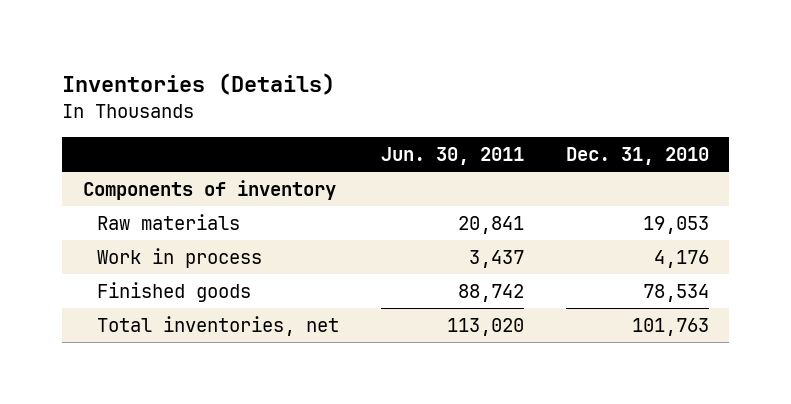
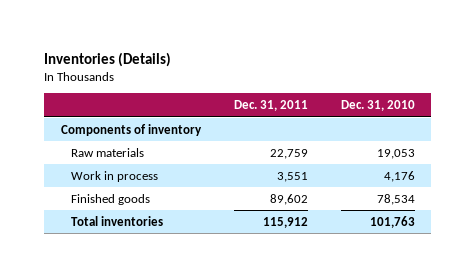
- | Jun. 30, 2011 | Dec. 31, 2010
+ | Dec. 31, 2011 | Dec. 31, 2010
- Total inventories, net | 113,020 | 101,763
+ Total inventories | 115,912 | 101,763

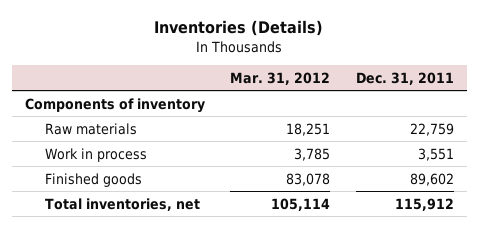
- | Dec. 31, 2011 | Dec. 31, 2010
+ | Mar. 31, 2012 | Dec. 31, 2011
- Total inventories | 115,912 | 101,763
+ Total inventories, net | 105,114 | 115,912

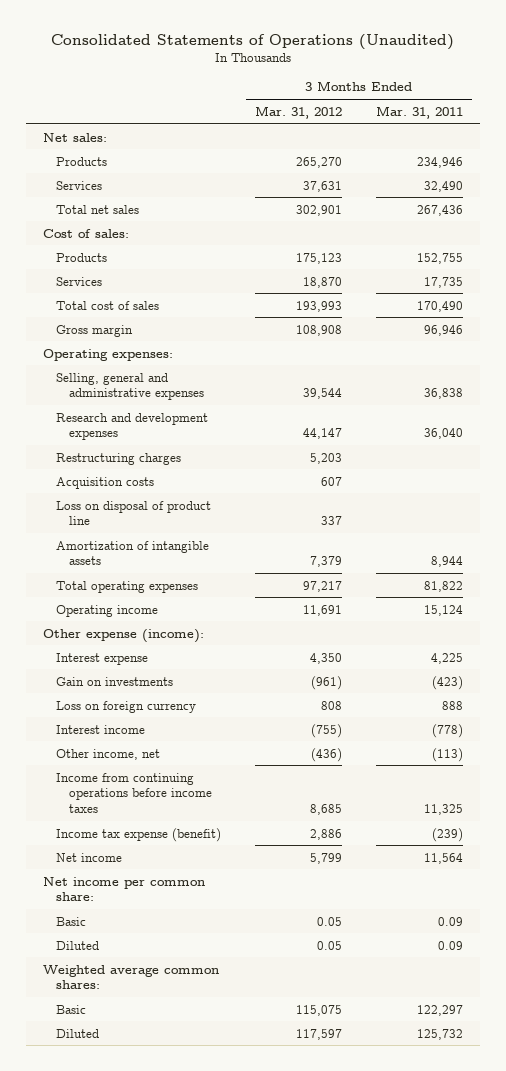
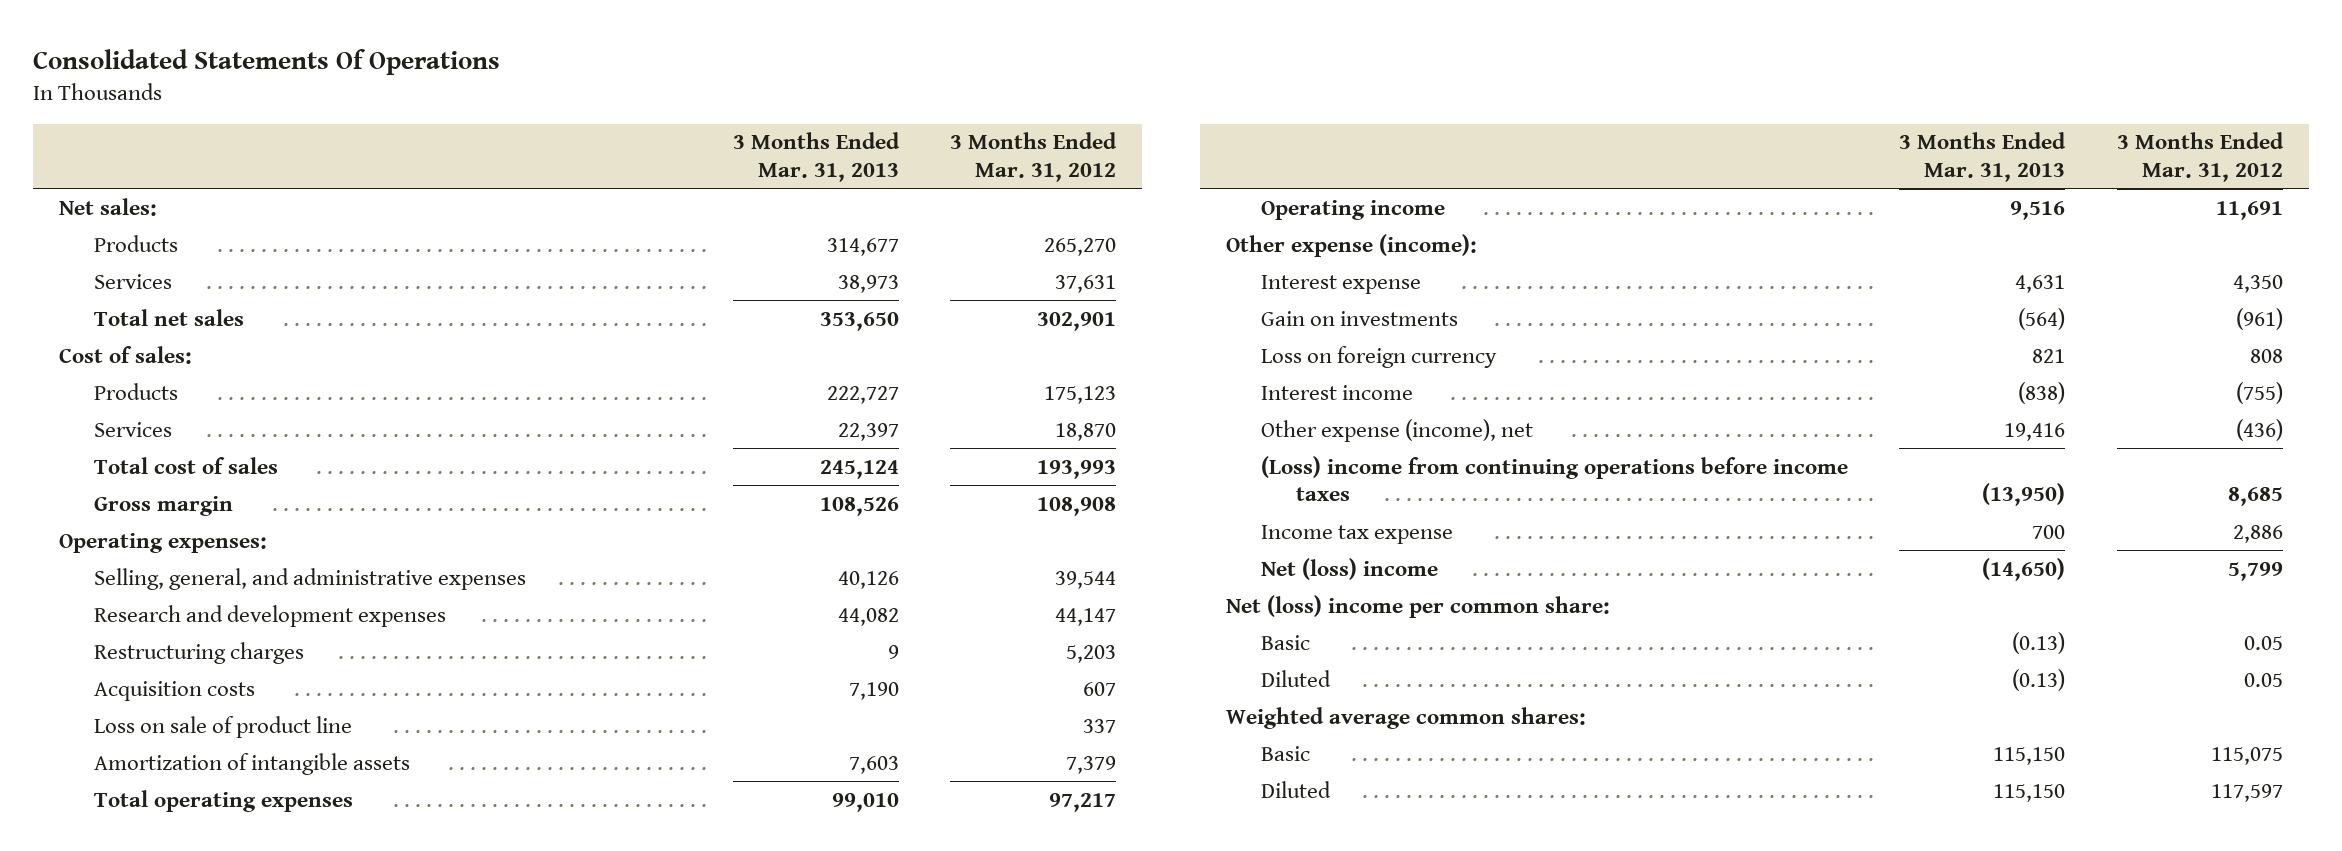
- Consolidated Statements of Operations (Unaudited)
+ Consolidated Statements Of Operations
- | 3 Months Ended Mar. 31, 2012 | 3 Months Ended Mar. 31, 2011
+ | 3 Months Ended Mar. 31, 2013 | 3 Months Ended Mar. 31, 2012
- Selling, general and administrative expenses | 39,544 | 36,838
+ Selling, general, and administrative expenses | 40,126 | 39,544
- Loss on disposal of product line | 337 |
+ Loss on sale of product line | | 337
- Other income, net | (436) | (113)
- Income from continuing operations before income taxes | 8,685 | 11,325
- Income tax expense (benefit) | 2,886 | (239)
- Net income | 5,799 | 11,564
- Net income per common share:
+ Other expense (income), net | 19,416 | (436)
+ (Loss) income from continuing operations before income taxes | (13,950) | 8,685
+ Income tax expense | 700 | 2,886
+ Net (loss) income | (14,650) | 5,799
+ Net (loss) income per common share:

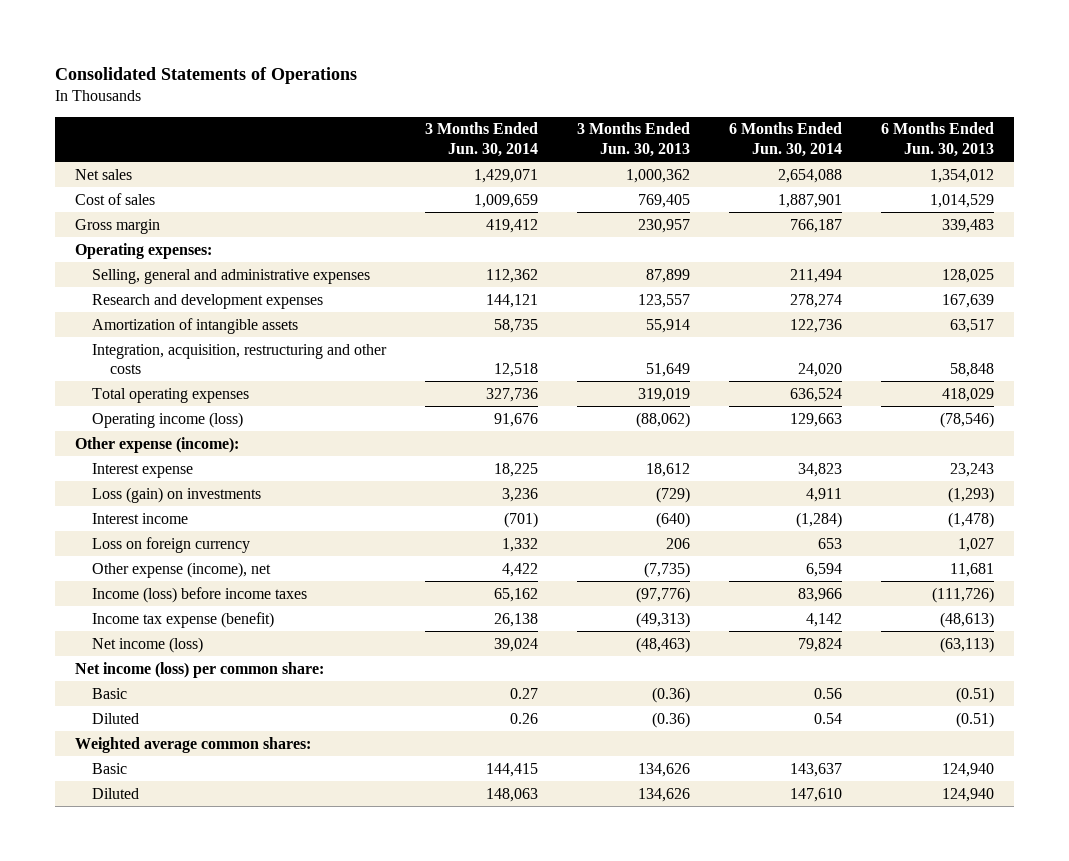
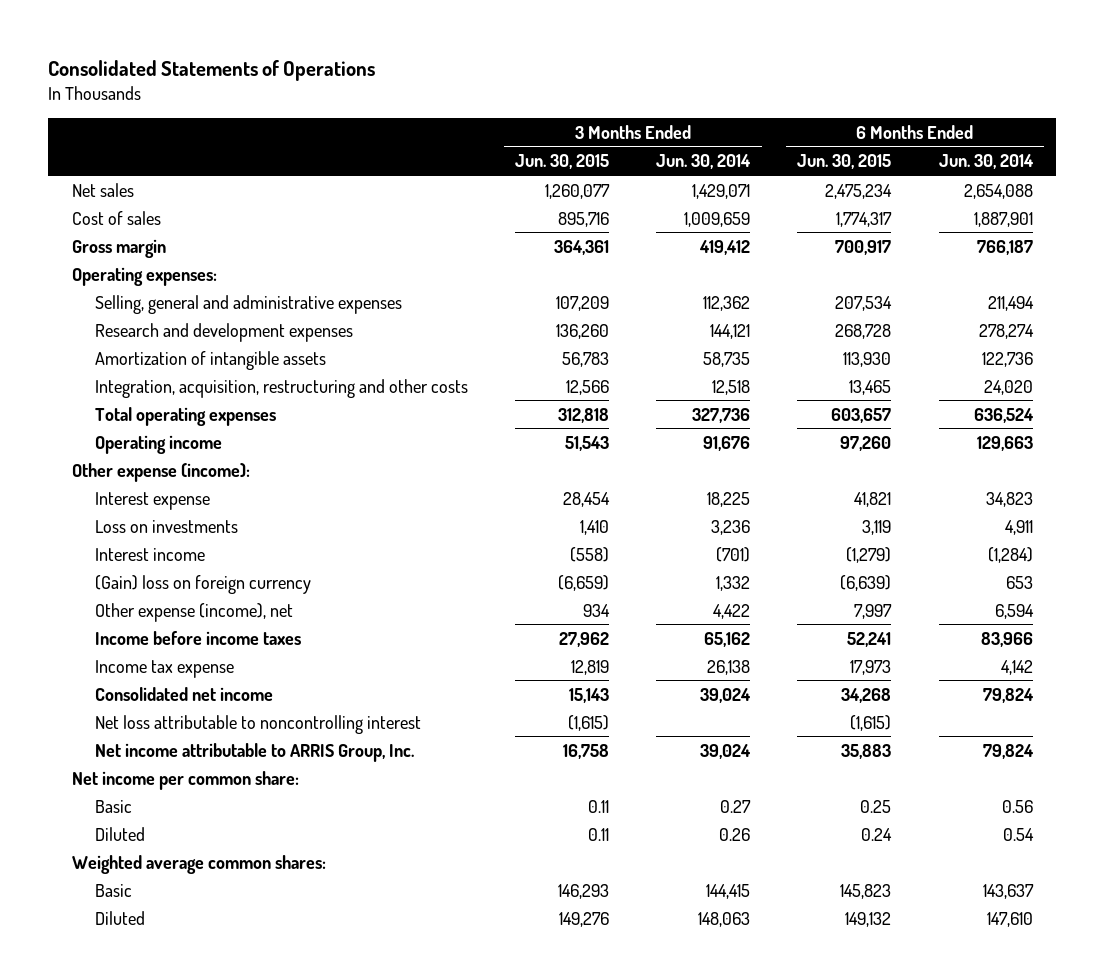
- | 3 Months Ended Jun. 30, 2014 | 3 Months Ended Jun. 30, 2013 | 6 Months Ended Jun. 30, 2014 | 6 Months Ended Jun. 30, 2013
+ | 3 Months Ended Jun. 30, 2015 | 3 Months Ended Jun. 30, 2014 | 6 Months Ended Jun. 30, 2015 | 6 Months Ended Jun. 30, 2014
- Operating income (loss) | 91,676 | (88,062) | 129,663 | (78,546)
+ Operating income | 51,543 | 91,676 | 97,260 | 129,663
- Loss (gain) on investments | 3,236 | (729) | 4,911 | (1,293)
+ Loss on investments | 1,410 | 3,236 | 3,119 | 4,911
- Loss on foreign currency | 1,332 | 206 | 653 | 1,027
+ (Gain) loss on foreign currency | (6,659) | 1,332 | (6,639) | 653
- Income (loss) before income taxes | 65,162 | (97,776) | 83,966 | (111,726)
- Income tax expense (benefit) | 26,138 | (49,313) | 4,142 | (48,613)
- Net income (loss) | 39,024 | (48,463) | 79,824 | (63,113)
- Net income (loss) per common share:
+ Income before income taxes | 27,962 | 65,162 | 52,241 | 83,966
+ Income tax expense | 12,819 | 26,138 | 17,973 | 4,142
+ Consolidated net income | 15,143 | 39,024 | 34,268 | 79,824
+ Net loss attributable to noncontrolling interest | (1,615) | | (1,615) |
+ Net income attributable to ARRIS Group, Inc. | 16,758 | 39,024 | 35,883 | 79,824
+ Net income per common share:

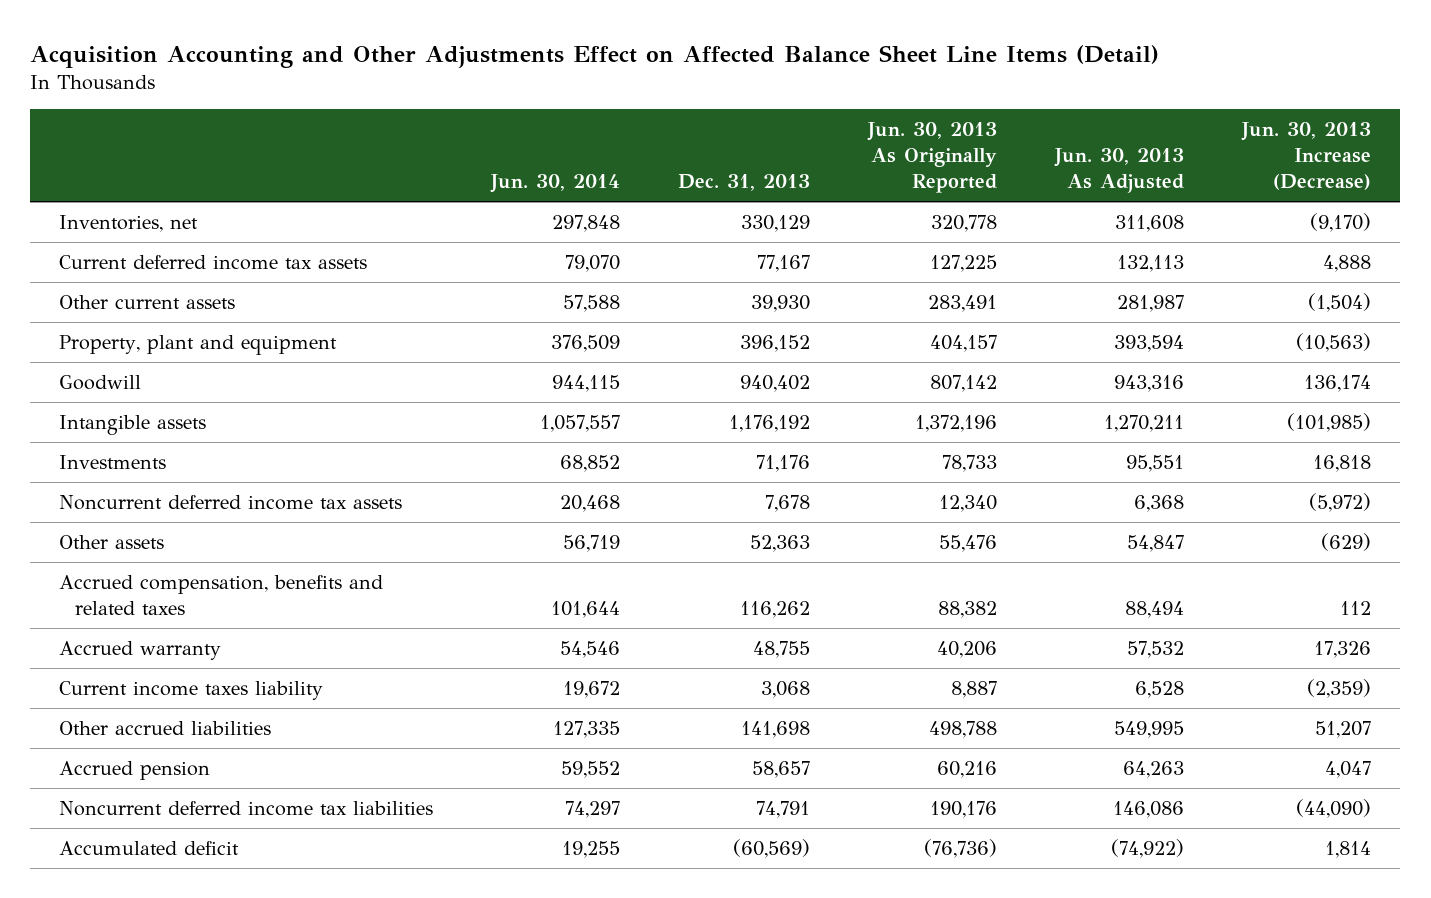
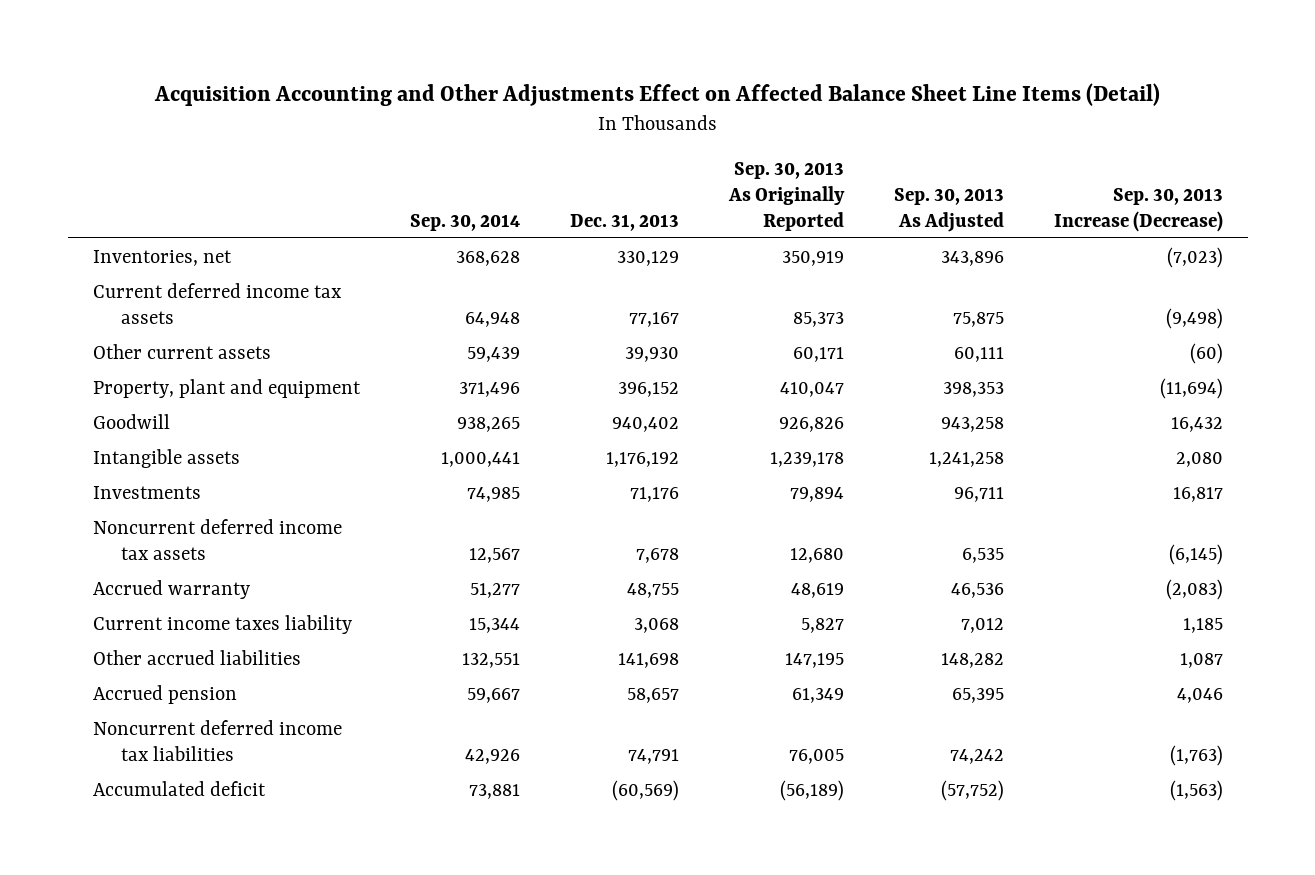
- | Jun. 30, 2014 | Dec. 31, 2013 | Jun. 30, 2013 As Originally Reported | Jun. 30, 2013 As Adjusted | Jun. 30, 2013 Increase (Decrease)
+ | Sep. 30, 2014 | Dec. 31, 2013 | Sep. 30, 2013 As Originally Reported | Sep. 30, 2013 As Adjusted | Sep. 30, 2013 Increase (Decrease)
- Other assets | 56,719 | 52,363 | 55,476 | 54,847 | (629)
- Accrued compensation, benefits and related taxes | 101,644 | 116,262 | 88,382 | 88,494 | 112

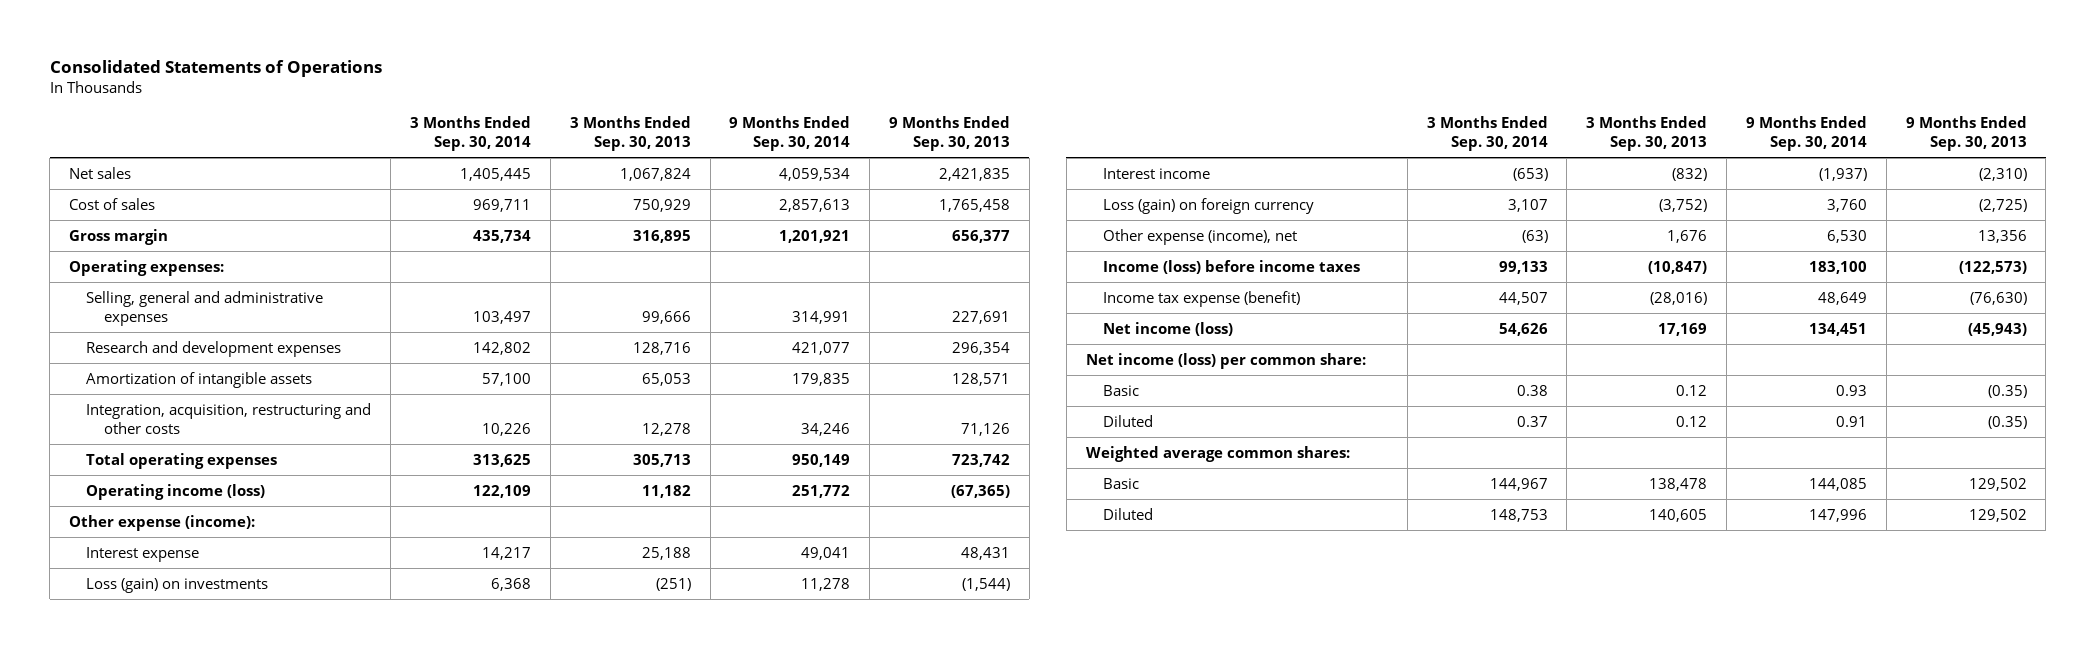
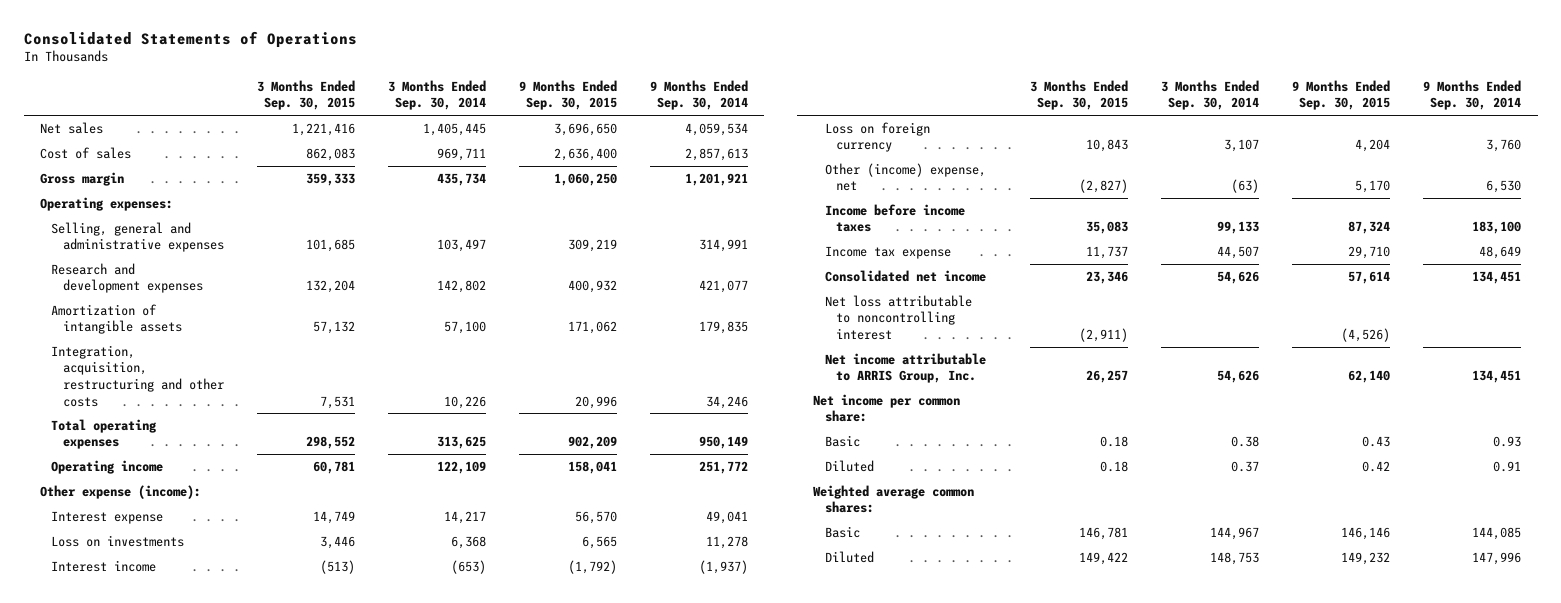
- | 3 Months Ended Sep. 30, 2014 | 3 Months Ended Sep. 30, 2013 | 9 Months Ended Sep. 30, 2014 | 9 Months Ended Sep. 30, 2013
+ | 3 Months Ended Sep. 30, 2015 | 3 Months Ended Sep. 30, 2014 | 9 Months Ended Sep. 30, 2015 | 9 Months Ended Sep. 30, 2014
- Operating income (loss) | 122,109 | 11,182 | 251,772 | (67,365)
+ Operating income | 60,781 | 122,109 | 158,041 | 251,772
- Loss (gain) on investments | 6,368 | (251) | 11,278 | (1,544)
+ Loss on investments | 3,446 | 6,368 | 6,565 | 11,278
- Loss (gain) on foreign currency | 3,107 | (3,752) | 3,760 | (2,725)
- Other expense (income), net | (63) | 1,676 | 6,530 | 13,356
- Income (loss) before income taxes | 99,133 | (10,847) | 183,100 | (122,573)
- Income tax expense (benefit) | 44,507 | (28,016) | 48,649 | (76,630)
- Net income (loss) | 54,626 | 17,169 | 134,451 | (45,943)
- Net income (loss) per common share:
+ Loss on foreign currency | 10,843 | 3,107 | 4,204 | 3,760
+ Other (income) expense, net | (2,827) | (63) | 5,170 | 6,530
+ Income before income taxes | 35,083 | 99,133 | 87,324 | 183,100
+ Income tax expense | 11,737 | 44,507 | 29,710 | 48,649
+ Consolidated net income | 23,346 | 54,626 | 57,614 | 134,451
+ Net loss attributable to noncontrolling interest | (2,911) | | (4,526) |
+ Net income attributable to ARRIS Group, Inc. | 26,257 | 54,626 | 62,140 | 134,451
+ Net income per common share:

